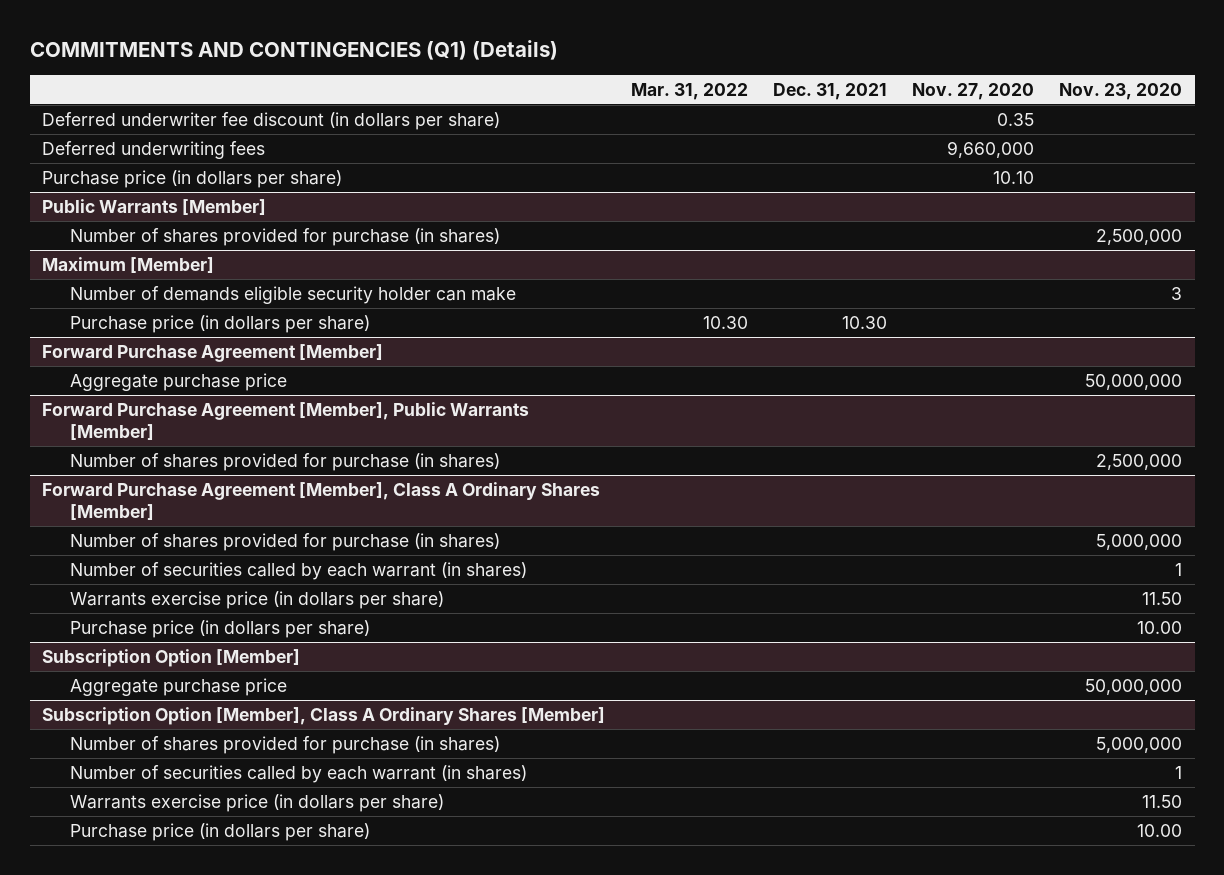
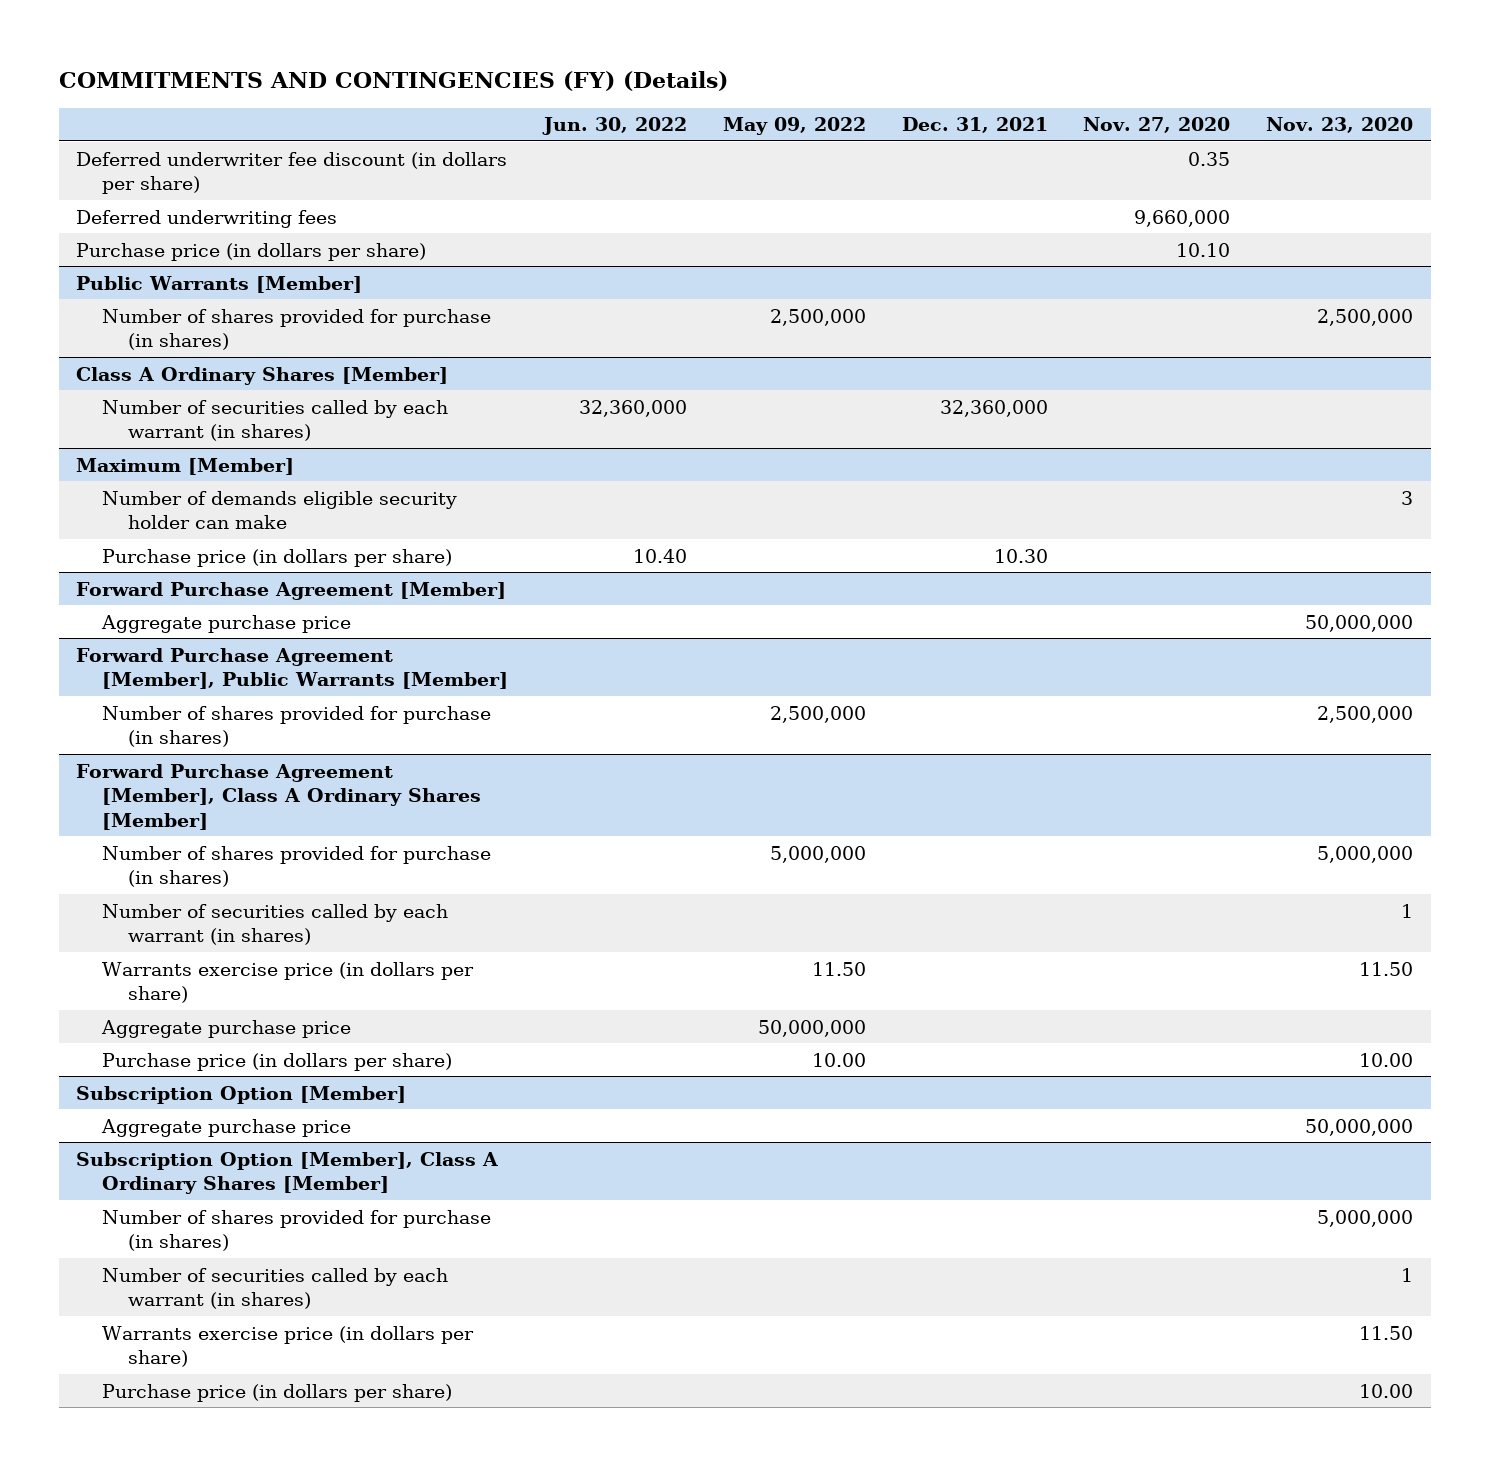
- COMMITMENTS AND CONTINGENCIES (Q1) (Details)
+ COMMITMENTS AND CONTINGENCIES (FY) (Details)
- | Mar. 31, 2022 | Dec. 31, 2021 | Nov. 27, 2020 | Nov. 23, 2020
+ | Jun. 30, 2022 | May 09, 2022 | Dec. 31, 2021 | Nov. 27, 2020 | Nov. 23, 2020
+ Class A Ordinary Shares [Member]
+ Number of securities called by each warrant (in shares) | 32,360,000 | | 32,360,000 | |
@ Forward Purchase Agreement [Member], Class A Ordinary Shares [Member]
+ Aggregate purchase price | | 50,000,000 | | |

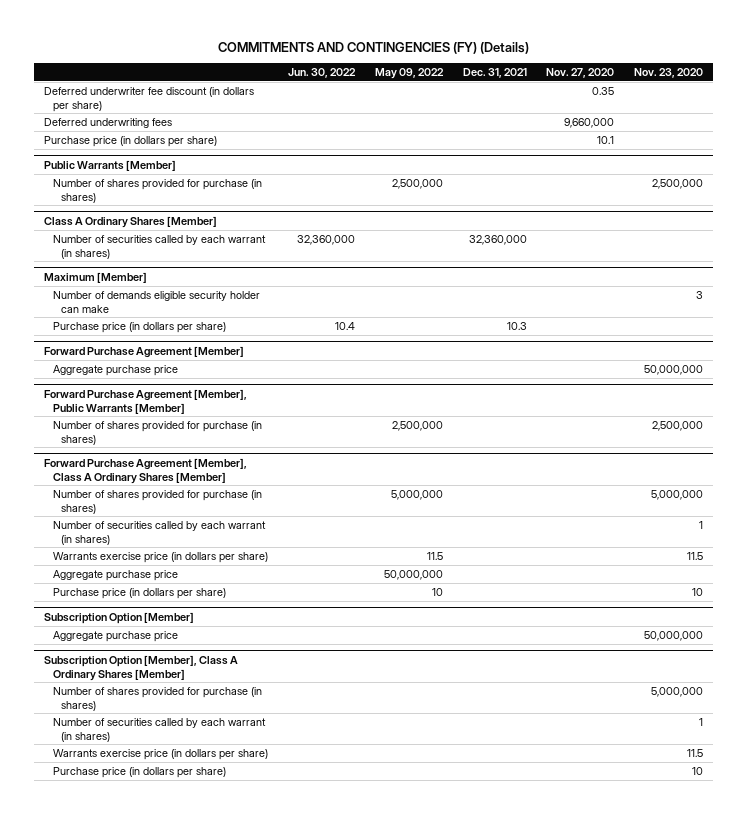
- Purchase price (in dollars per share) | | | | 10.10 |
+ Purchase price (in dollars per share) | | | | 10.1 |
@ Maximum [Member]
- Purchase price (in dollars per share) | 10.40 | | 10.30 | |
+ Purchase price (in dollars per share) | 10.4 | | 10.3 | |
@ Forward Purchase Agreement [Member], Class A Ordinary Shares [Member]
- Warrants exercise price (in dollars per share) | | 11.50 | | | 11.50
+ Warrants exercise price (in dollars per share) | | 11.5 | | | 11.5
- Purchase price (in dollars per share) | | 10.00 | | | 10.00
+ Purchase price (in dollars per share) | | 10 | | | 10
@ Subscription Option [Member], Class A Ordinary Shares [Member]
- Warrants exercise price (in dollars per share) | | | | | 11.50
- Purchase price (in dollars per share) | | | | | 10.00
+ Warrants exercise price (in dollars per share) | | | | | 11.5
+ Purchase price (in dollars per share) | | | | | 10

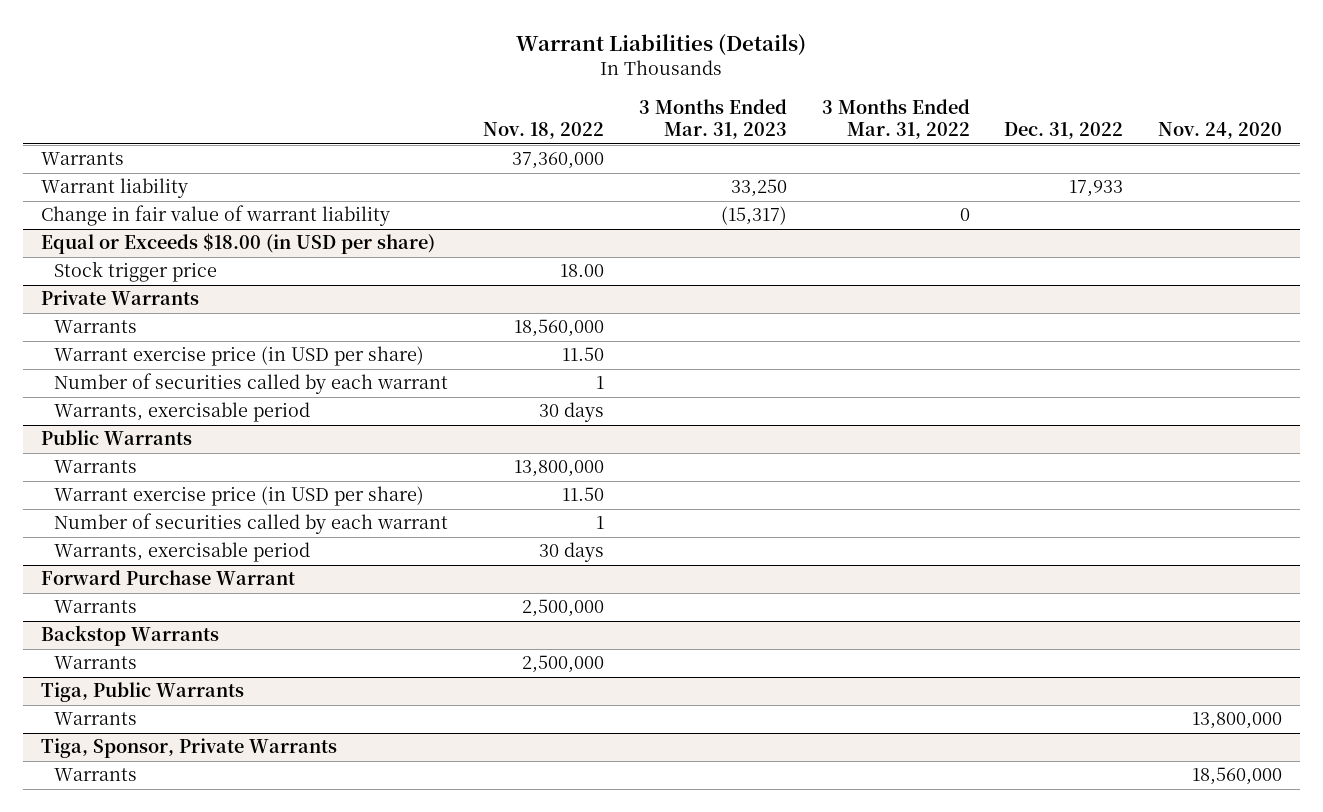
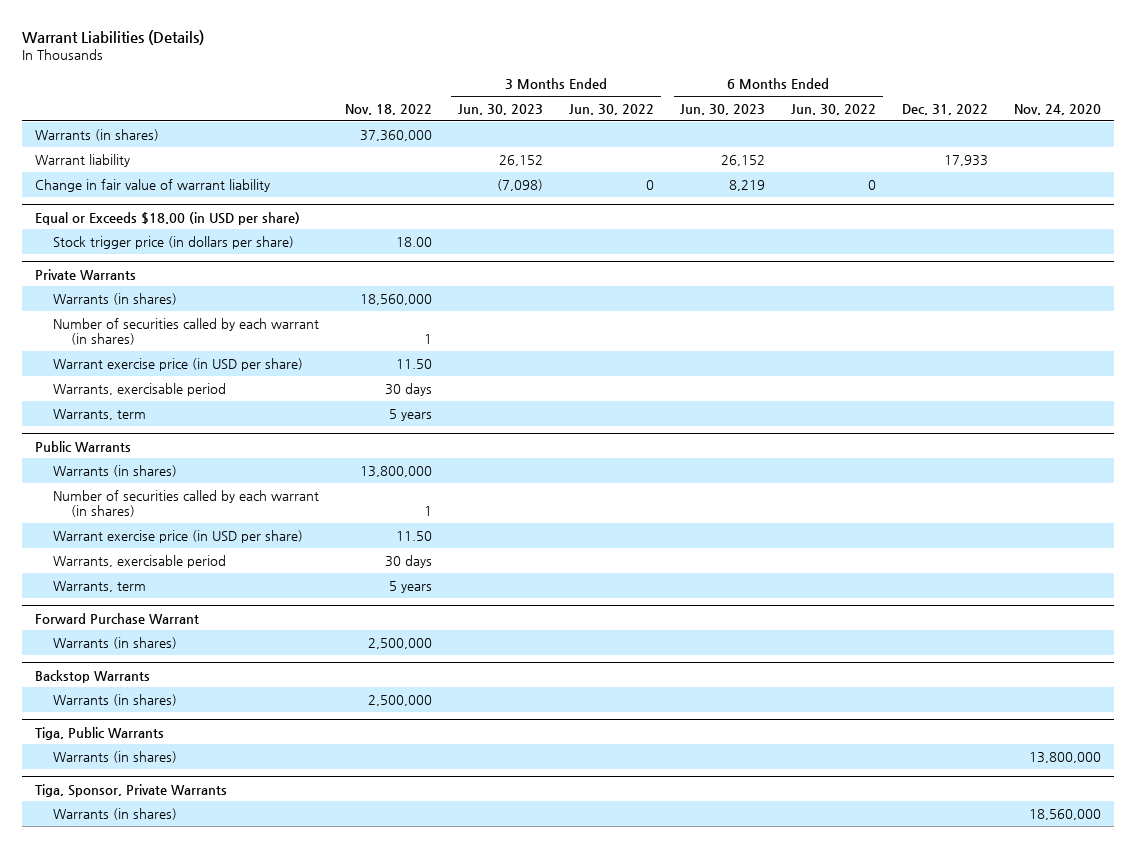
- | Nov. 18, 2022 | 3 Months Ended Mar. 31, 2023 | 3 Months Ended Mar. 31, 2022 | Dec. 31, 2022 | Nov. 24, 2020
+ | Nov. 18, 2022 | 3 Months Ended Jun. 30, 2023 | 3 Months Ended Jun. 30, 2022 | 6 Months Ended Jun. 30, 2023 | 6 Months Ended Jun. 30, 2022 | Dec. 31, 2022 | Nov. 24, 2020
- Warrants | 37,360,000 | | | |
+ Warrants (in shares) | 37,360,000 | | | | | |
@ Equal or Exceeds $18.00 (in USD per share)
- Stock trigger price | 18.00 | | | |
+ Stock trigger price (in dollars per share) | 18.00 | | | | | |
@ Private Warrants
- Warrants | 18,560,000 | | | |
+ Warrants (in shares) | 18,560,000 | | | | | |
+ Number of securities called by each warrant (in shares) | 1 | | | | | |
- Number of securities called by each warrant | 1 | | | |
+ Warrants, term | 5 years | | | | | |
@ Public Warrants
- Warrants | 13,800,000 | | | |
+ Warrants (in shares) | 13,800,000 | | | | | |
+ Number of securities called by each warrant (in shares) | 1 | | | | | |
- Number of securities called by each warrant | 1 | | | |
+ Warrants, term | 5 years | | | | | |
@ Forward Purchase Warrant
- Warrants | 2,500,000 | | | |
+ Warrants (in shares) | 2,500,000 | | | | | |
@ Backstop Warrants
- Warrants | 2,500,000 | | | |
+ Warrants (in shares) | 2,500,000 | | | | | |
@ Tiga, Public Warrants
- Warrants | | | | | 13,800,000
+ Warrants (in shares) | | | | | | | 13,800,000
@ Tiga, Sponsor, Private Warrants
- Warrants | | | | | 18,560,000
+ Warrants (in shares) | | | | | | | 18,560,000

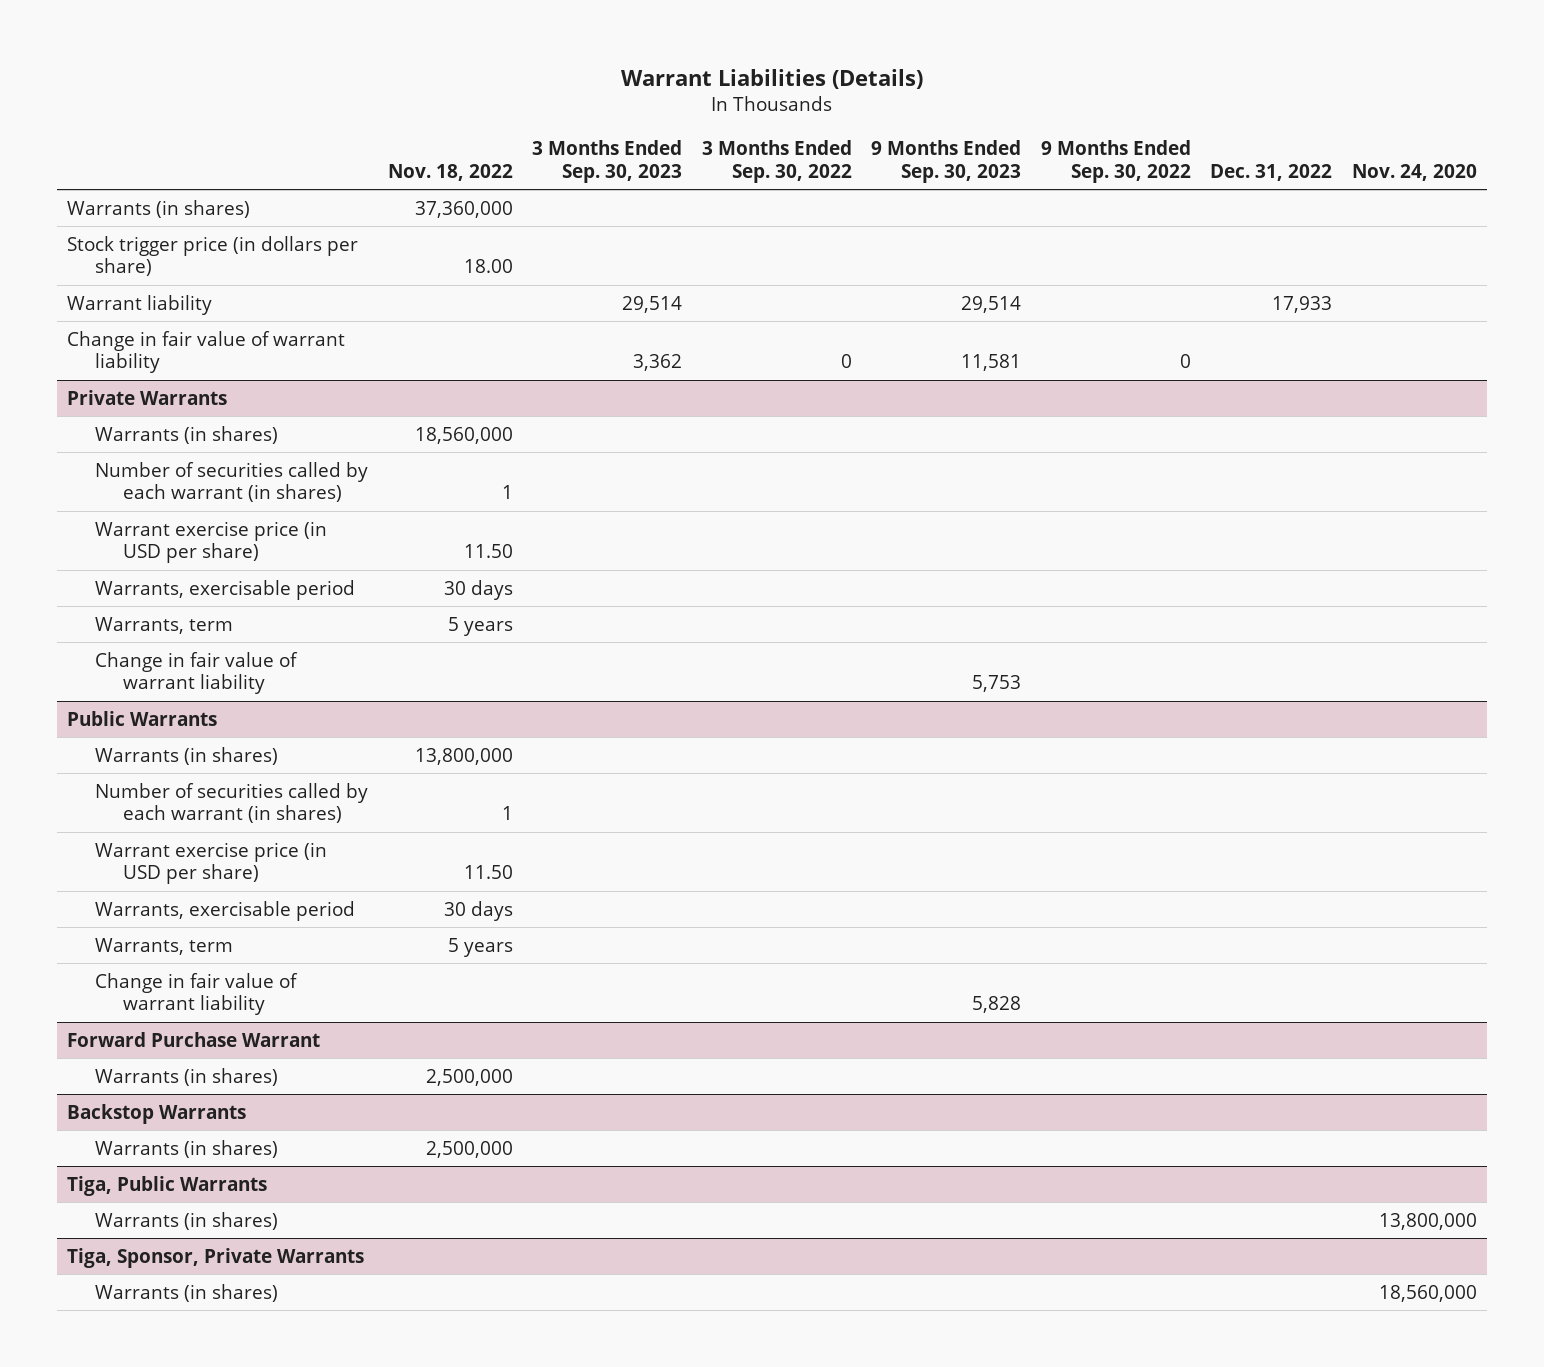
- | Nov. 18, 2022 | 3 Months Ended Jun. 30, 2023 | 3 Months Ended Jun. 30, 2022 | 6 Months Ended Jun. 30, 2023 | 6 Months Ended Jun. 30, 2022 | Dec. 31, 2022 | Nov. 24, 2020
+ | Nov. 18, 2022 | 3 Months Ended Sep. 30, 2023 | 3 Months Ended Sep. 30, 2022 | 9 Months Ended Sep. 30, 2023 | 9 Months Ended Sep. 30, 2022 | Dec. 31, 2022 | Nov. 24, 2020
+ Stock trigger price (in dollars per share) | 18.00 | | | | | |
- Equal or Exceeds $18.00 (in USD per share)
- Stock trigger price (in dollars per share) | 18.00 | | | | | |
@ Private Warrants
+ Change in fair value of warrant liability | | | | 5,753 | | |
@ Public Warrants
+ Change in fair value of warrant liability | | | | 5,828 | | |

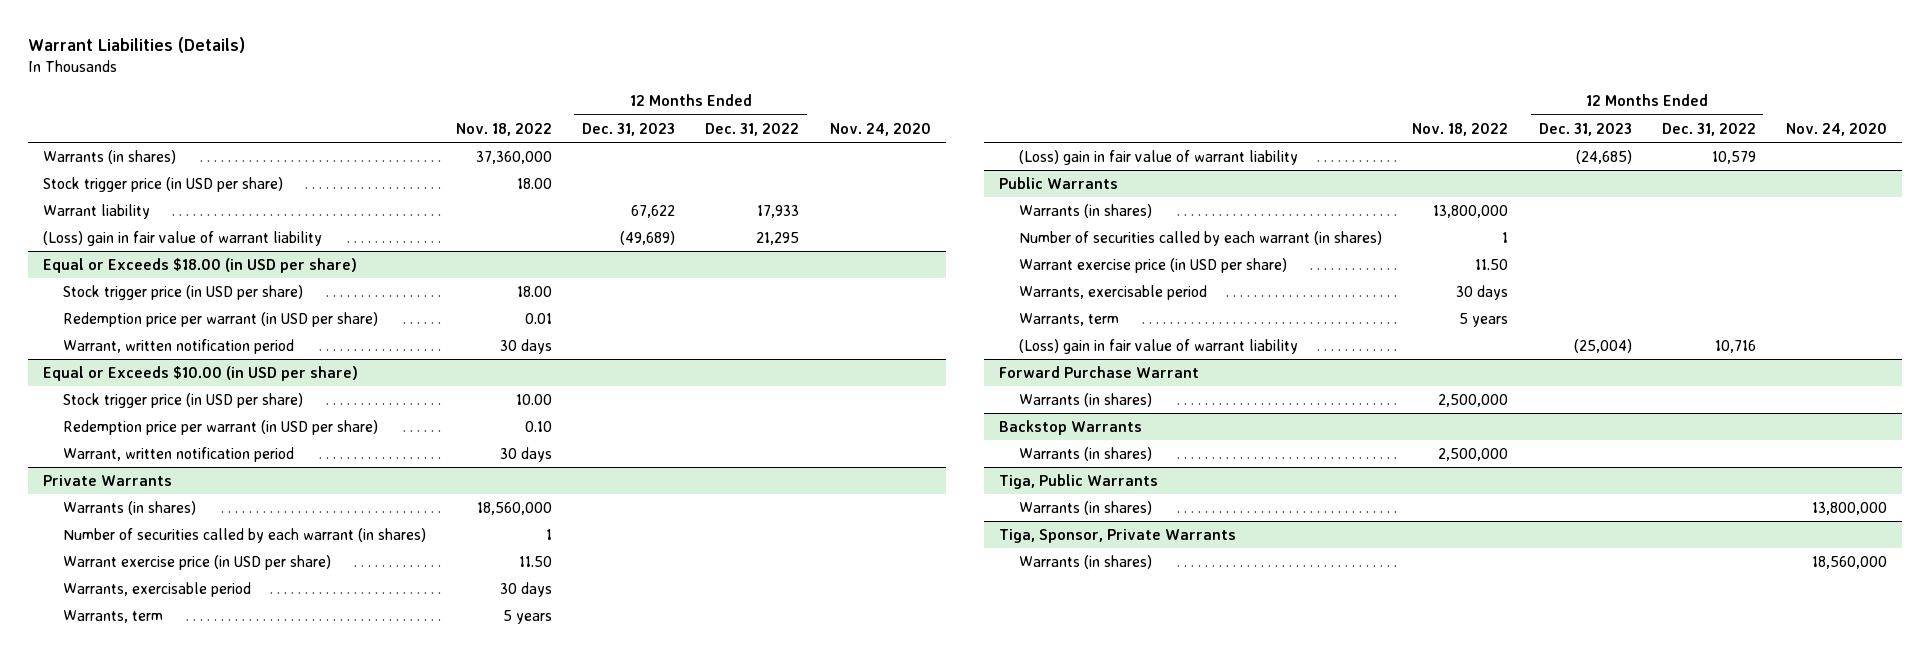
- | Nov. 18, 2022 | 3 Months Ended Sep. 30, 2023 | 3 Months Ended Sep. 30, 2022 | 9 Months Ended Sep. 30, 2023 | 9 Months Ended Sep. 30, 2022 | Dec. 31, 2022 | Nov. 24, 2020
+ | Nov. 18, 2022 | 12 Months Ended Dec. 31, 2023 | 12 Months Ended Dec. 31, 2022 | Nov. 24, 2020
- Stock trigger price (in dollars per share) | 18.00 | | | | | |
+ Stock trigger price (in USD per share) | 18.00 | | |
- Change in fair value of warrant liability | | 3,362 | 0 | 11,581 | 0 | |
+ (Loss) gain in fair value of warrant liability | | (49,689) | 21,295 |
+ Equal or Exceeds $18.00 (in USD per share)
+ Stock trigger price (in USD per share) | 18.00 | | |
+ Redemption price per warrant (in USD per share) | 0.01 | | |
+ Warrant, written notification period | 30 days | | |
+ Equal or Exceeds $10.00 (in USD per share)
+ Stock trigger price (in USD per share) | 10.00 | | |
+ Redemption price per warrant (in USD per share) | 0.10 | | |
+ Warrant, written notification period | 30 days | | |
@ Private Warrants
- Change in fair value of warrant liability | | | | 5,753 | | |
+ (Loss) gain in fair value of warrant liability | | (24,685) | 10,579 |
@ Public Warrants
- Change in fair value of warrant liability | | | | 5,828 | | |
+ (Loss) gain in fair value of warrant liability | | (25,004) | 10,716 |

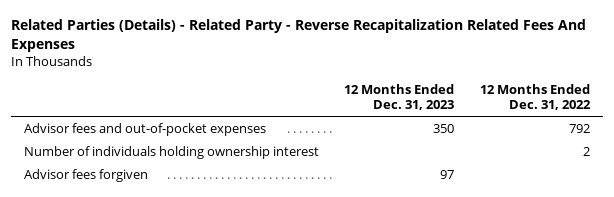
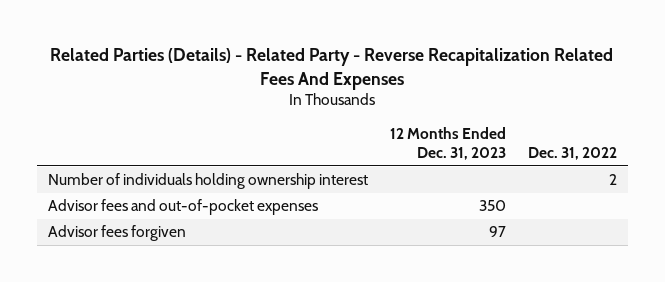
- | 12 Months Ended Dec. 31, 2023 | 12 Months Ended Dec. 31, 2022
+ | 12 Months Ended Dec. 31, 2023 | Dec. 31, 2022
moved down: Advisor fees and out-of-pocket expenses | 350 |

